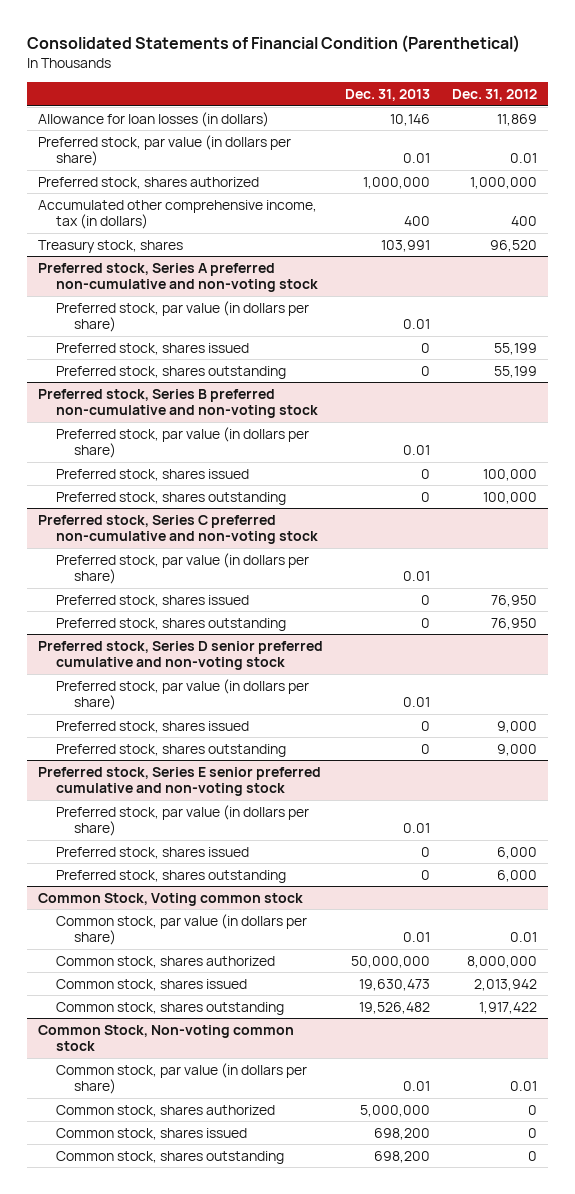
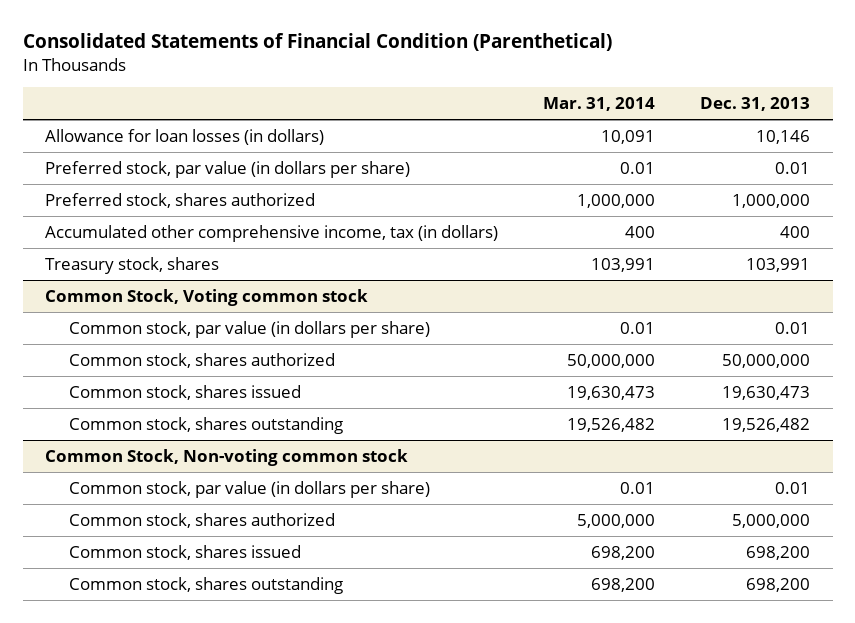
- | Dec. 31, 2013 | Dec. 31, 2012
+ | Mar. 31, 2014 | Dec. 31, 2013
- Preferred stock, Series A preferred non-cumulative and non-voting stock
- Preferred stock, par value (in dollars per share) | 0.01 |
- Preferred stock, shares issued | 0 | 55,199
- Preferred stock, shares outstanding | 0 | 55,199
- Preferred stock, Series B preferred non-cumulative and non-voting stock
- Preferred stock, par value (in dollars per share) | 0.01 |
- Preferred stock, shares issued | 0 | 100,000
- Preferred stock, shares outstanding | 0 | 100,000
- Preferred stock, Series C preferred non-cumulative and non-voting stock
- Preferred stock, par value (in dollars per share) | 0.01 |
- Preferred stock, shares issued | 0 | 76,950
- Preferred stock, shares outstanding | 0 | 76,950
- Preferred stock, Series D senior preferred cumulative and non-voting stock
- Preferred stock, par value (in dollars per share) | 0.01 |
- Preferred stock, shares issued | 0 | 9,000
- Preferred stock, shares outstanding | 0 | 9,000
- Preferred stock, Series E senior preferred cumulative and non-voting stock
- Preferred stock, par value (in dollars per share) | 0.01 |
- Preferred stock, shares issued | 0 | 6,000
- Preferred stock, shares outstanding | 0 | 6,000

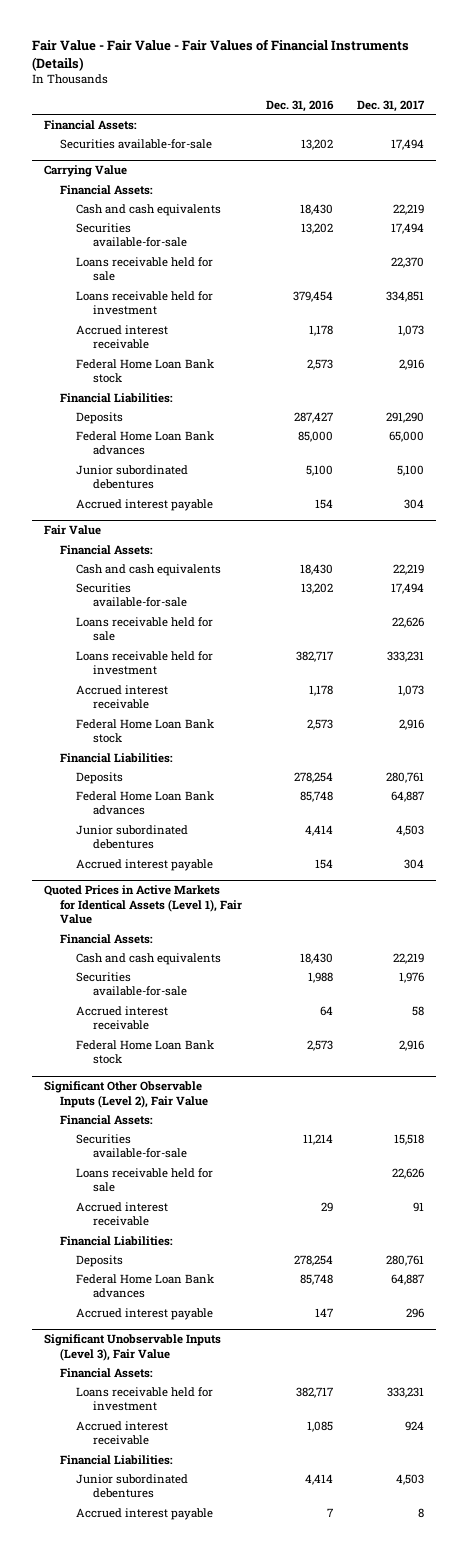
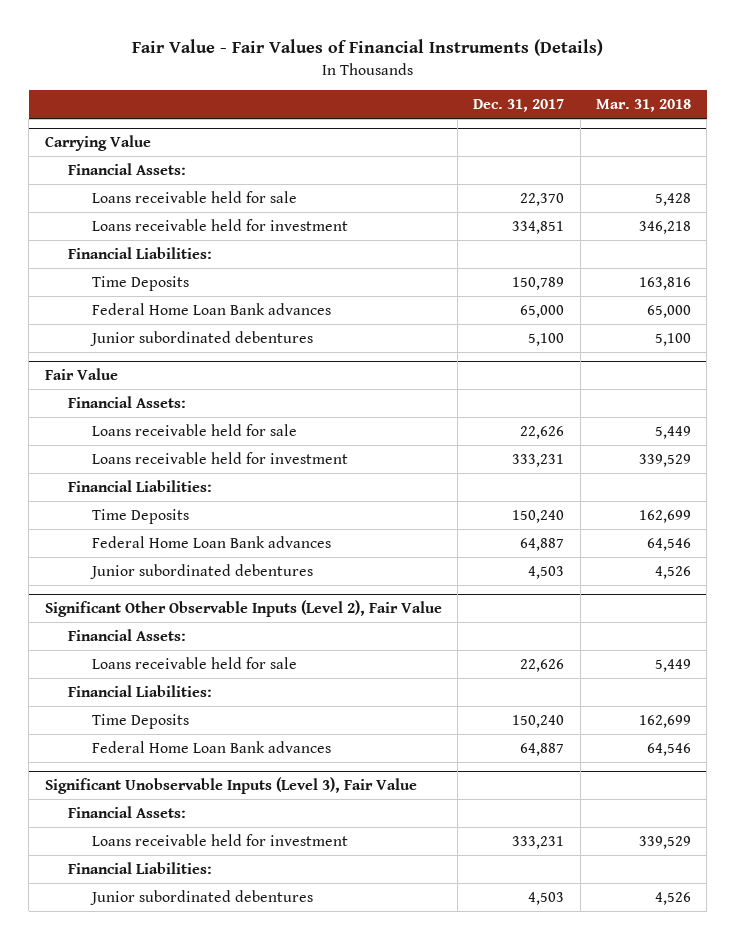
- Fair Value - Fair Value - Fair Values of Financial Instruments (Details)
+ Fair Value - Fair Values of Financial Instruments (Details)
- | Dec. 31, 2016 | Dec. 31, 2017
+ | Dec. 31, 2017 | Mar. 31, 2018
- Financial Assets:
- Securities available-for-sale | 13,202 | 17,494
@ Carrying Value
- Cash and cash equivalents | 18,430 | 22,219
- Securities available-for-sale | 13,202 | 17,494
- Accrued interest receivable | 1,178 | 1,073
- Federal Home Loan Bank stock | 2,573 | 2,916
- Deposits | 287,427 | 291,290
+ Time Deposits | 150,789 | 163,816
- Accrued interest payable | 154 | 304
@ Fair Value
- Cash and cash equivalents | 18,430 | 22,219
- Securities available-for-sale | 13,202 | 17,494
- Accrued interest receivable | 1,178 | 1,073
- Federal Home Loan Bank stock | 2,573 | 2,916
- Deposits | 278,254 | 280,761
+ Time Deposits | 150,240 | 162,699
- Accrued interest payable | 154 | 304
- Quoted Prices in Active Markets for Identical Assets (Level 1), Fair Value
- Financial Assets:
- Cash and cash equivalents | 18,430 | 22,219
- Securities available-for-sale | 1,988 | 1,976
- Accrued interest receivable | 64 | 58
- Federal Home Loan Bank stock | 2,573 | 2,916
@ Significant Other Observable Inputs (Level 2), Fair Value
- Securities available-for-sale | 11,214 | 15,518
- Accrued interest receivable | 29 | 91
- Deposits | 278,254 | 280,761
+ Time Deposits | 150,240 | 162,699
- Accrued interest payable | 147 | 296
@ Significant Unobservable Inputs (Level 3), Fair Value
- Accrued interest receivable | 1,085 | 924
- Accrued interest payable | 7 | 8

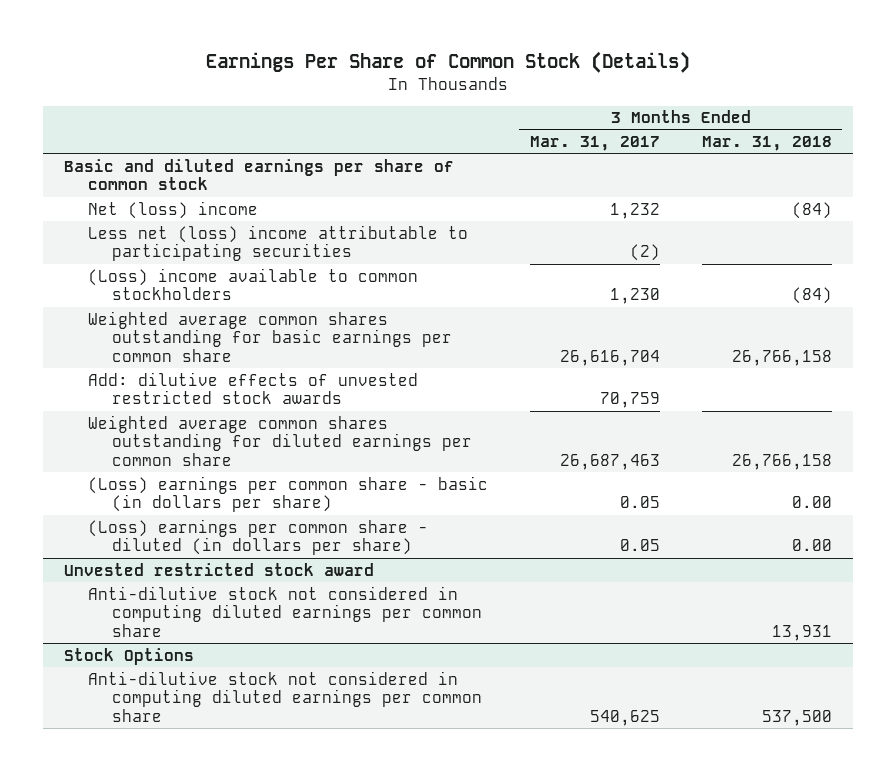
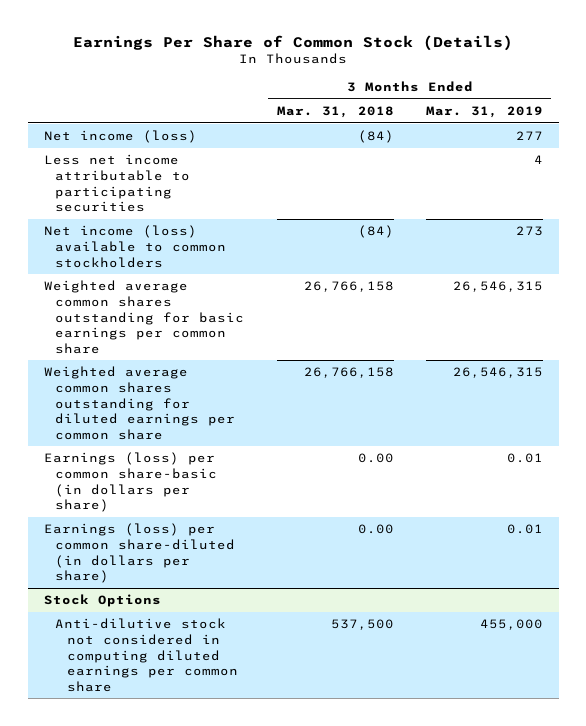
- | 3 Months Ended Mar. 31, 2017 | 3 Months Ended Mar. 31, 2018
+ | 3 Months Ended Mar. 31, 2018 | 3 Months Ended Mar. 31, 2019
- Basic and diluted earnings per share of common stock
- Net (loss) income | 1,232 | (84)
- Less net (loss) income attributable to participating securities | (2) |
- (Loss) income available to common stockholders | 1,230 | (84)
+ Net income (loss) | (84) | 277
+ Less net income attributable to participating securities | | 4
+ Net income (loss) available to common stockholders | (84) | 273
- Add: dilutive effects of unvested restricted stock awards | 70,759 |
- (Loss) earnings per common share - basic (in dollars per share) | 0.05 | 0.00
- (Loss) earnings per common share - diluted (in dollars per share) | 0.05 | 0.00
- Unvested restricted stock award
- Anti-dilutive stock not considered in computing diluted earnings per common share | | 13,931
+ Earnings (loss) per common share-basic (in dollars per share) | 0.00 | 0.01
+ Earnings (loss) per common share-diluted (in dollars per share) | 0.00 | 0.01

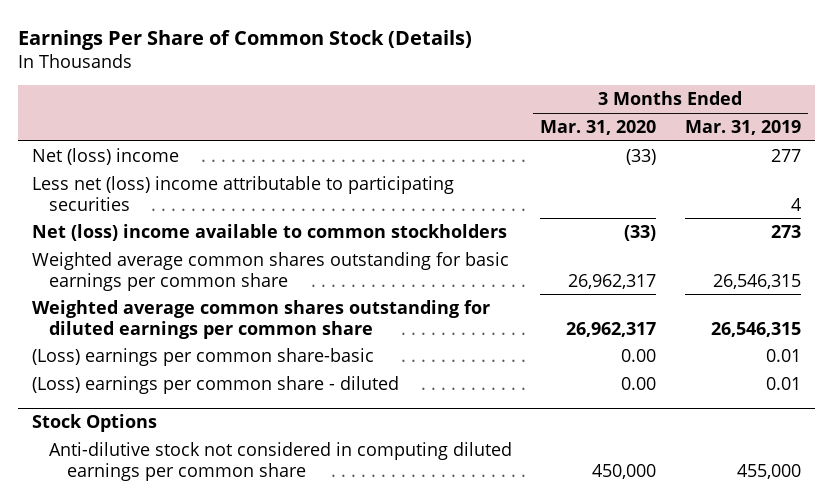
- | 3 Months Ended Mar. 31, 2018 | 3 Months Ended Mar. 31, 2019
+ | 3 Months Ended Mar. 31, 2020 | 3 Months Ended Mar. 31, 2019
- Net income (loss) | (84) | 277
- Less net income attributable to participating securities | | 4
- Net income (loss) available to common stockholders | (84) | 273
+ Net (loss) income | (33) | 277
+ Less net (loss) income attributable to participating securities | | 4
+ Net (loss) income available to common stockholders | (33) | 273
- Earnings (loss) per common share-basic (in dollars per share) | 0.00 | 0.01
- Earnings (loss) per common share-diluted (in dollars per share) | 0.00 | 0.01
+ (Loss) earnings per common share-basic | 0.00 | 0.01
+ (Loss) earnings per common share - diluted | 0.00 | 0.01

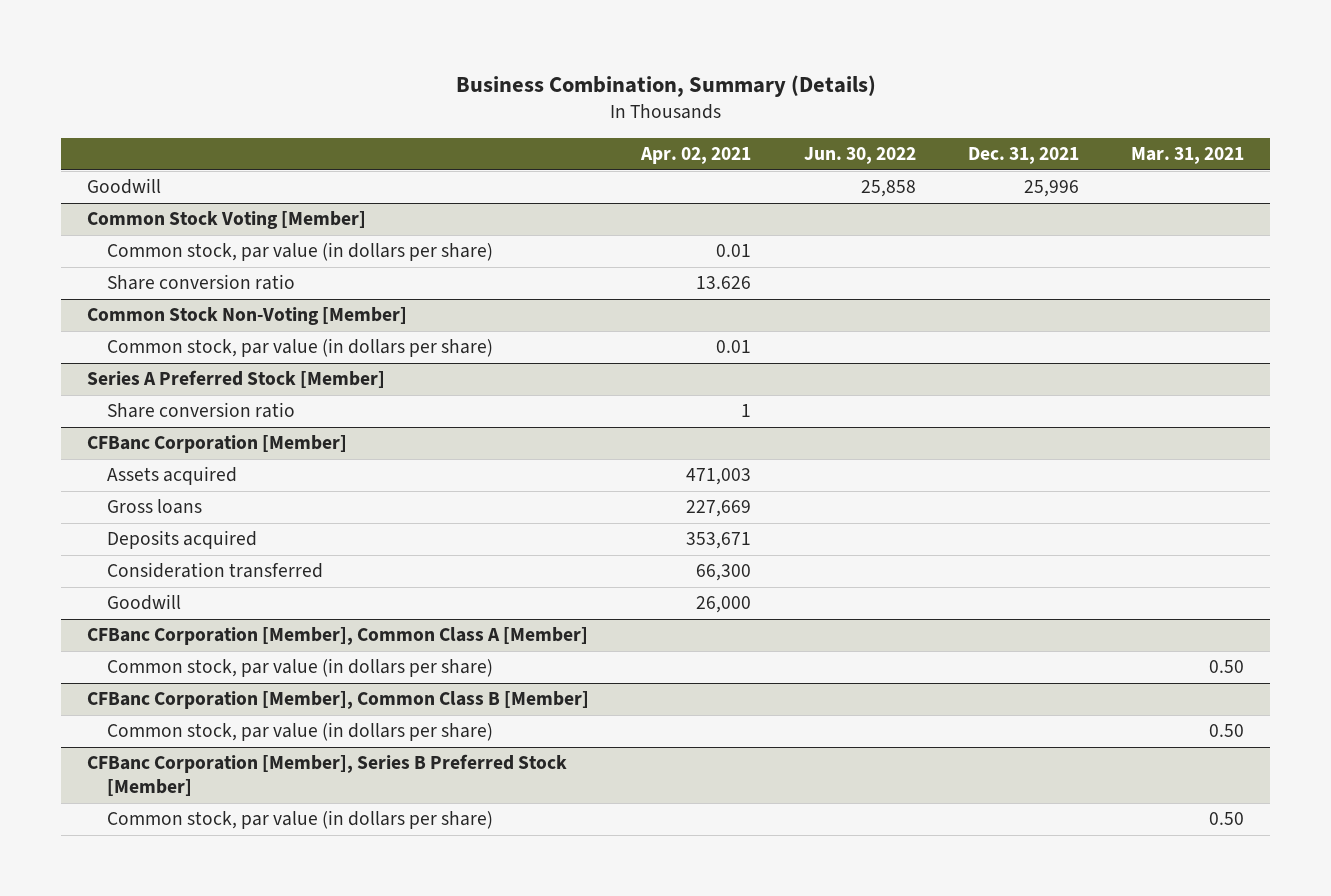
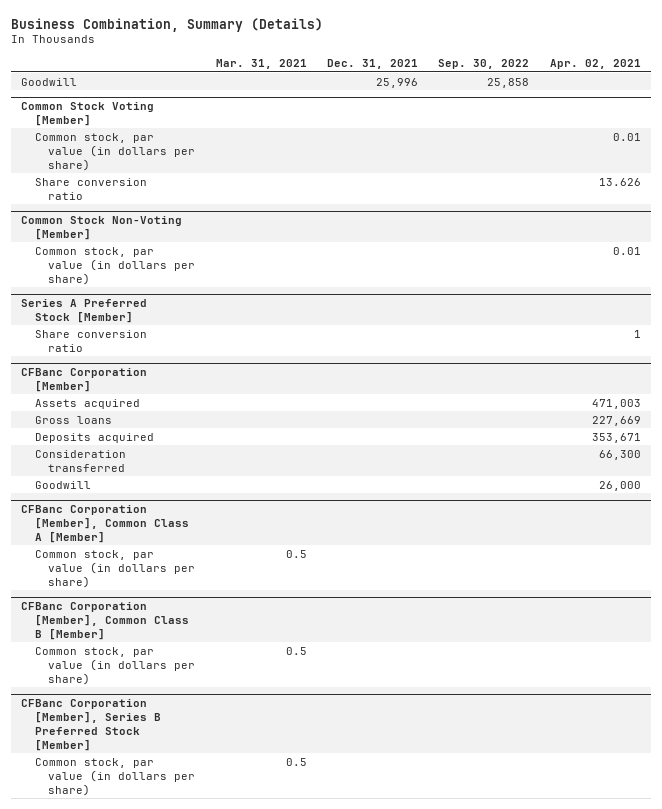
- | Apr. 02, 2021 | Jun. 30, 2022 | Dec. 31, 2021 | Mar. 31, 2021
+ | Mar. 31, 2021 | Dec. 31, 2021 | Sep. 30, 2022 | Apr. 02, 2021
@ CFBanc Corporation [Member], Common Class A [Member]
- Common stock, par value (in dollars per share) | | | | 0.50
+ Common stock, par value (in dollars per share) | 0.5 | | |
@ CFBanc Corporation [Member], Common Class B [Member]
- Common stock, par value (in dollars per share) | | | | 0.50
+ Common stock, par value (in dollars per share) | 0.5 | | |
@ CFBanc Corporation [Member], Series B Preferred Stock [Member]
- Common stock, par value (in dollars per share) | | | | 0.50
+ Common stock, par value (in dollars per share) | 0.5 | | |

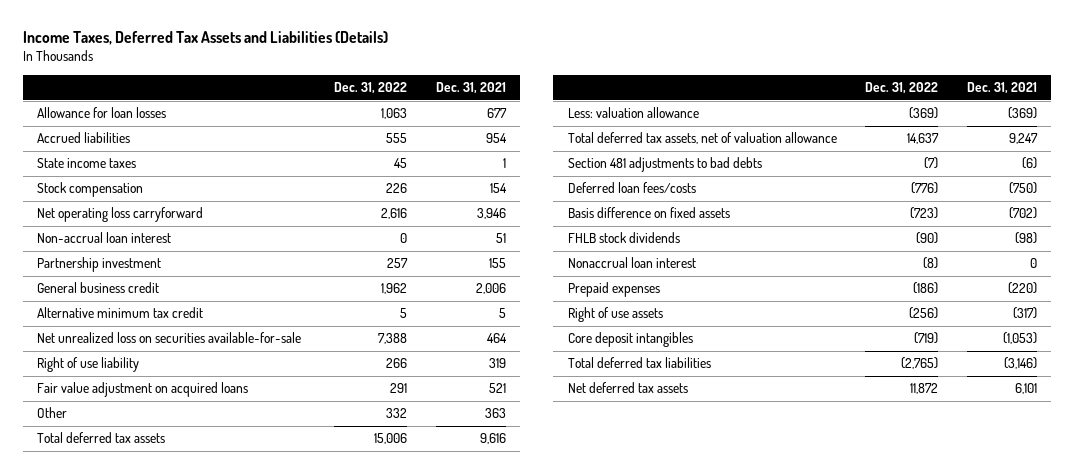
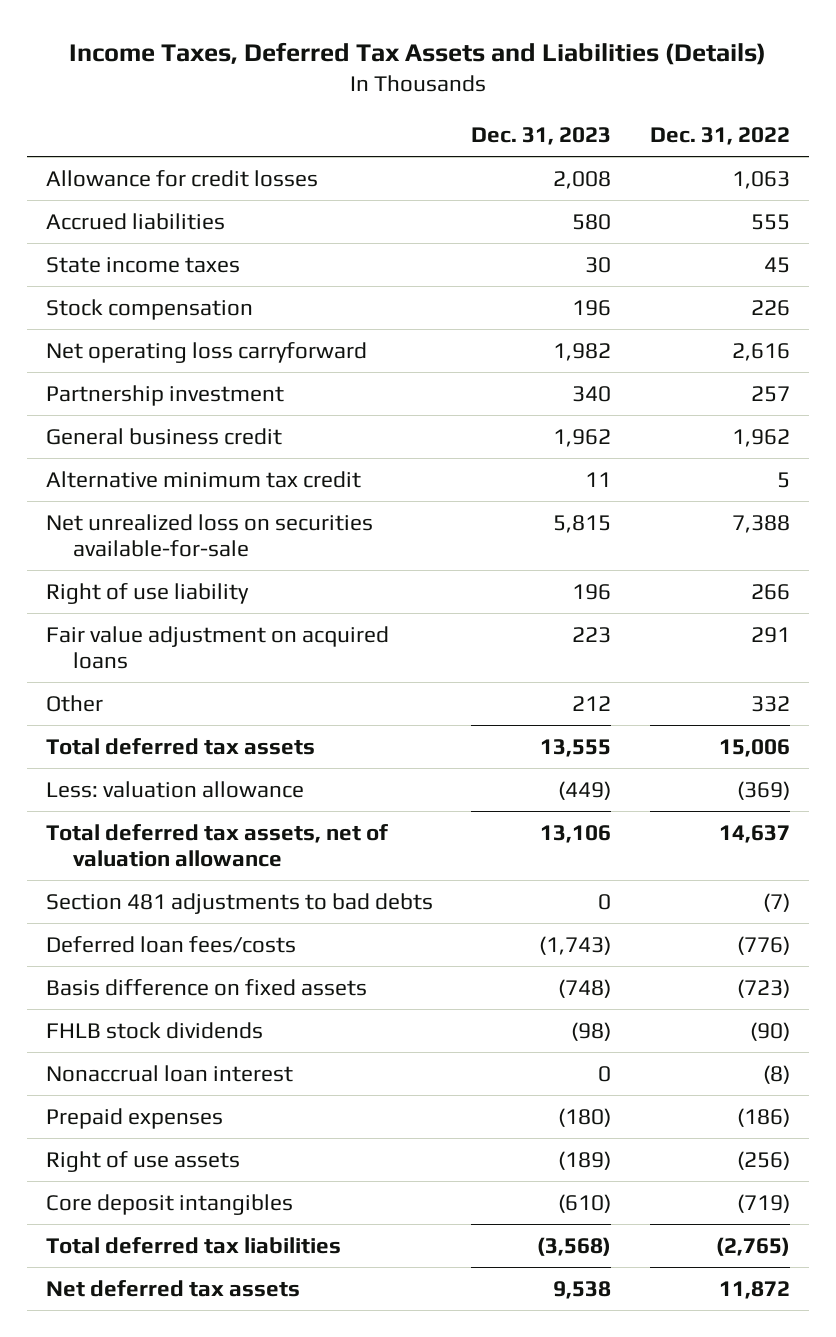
- | Dec. 31, 2022 | Dec. 31, 2021
+ | Dec. 31, 2023 | Dec. 31, 2022
- Allowance for loan losses | 1,063 | 677
+ Allowance for credit losses | 2,008 | 1,063
- Non-accrual loan interest | 0 | 51

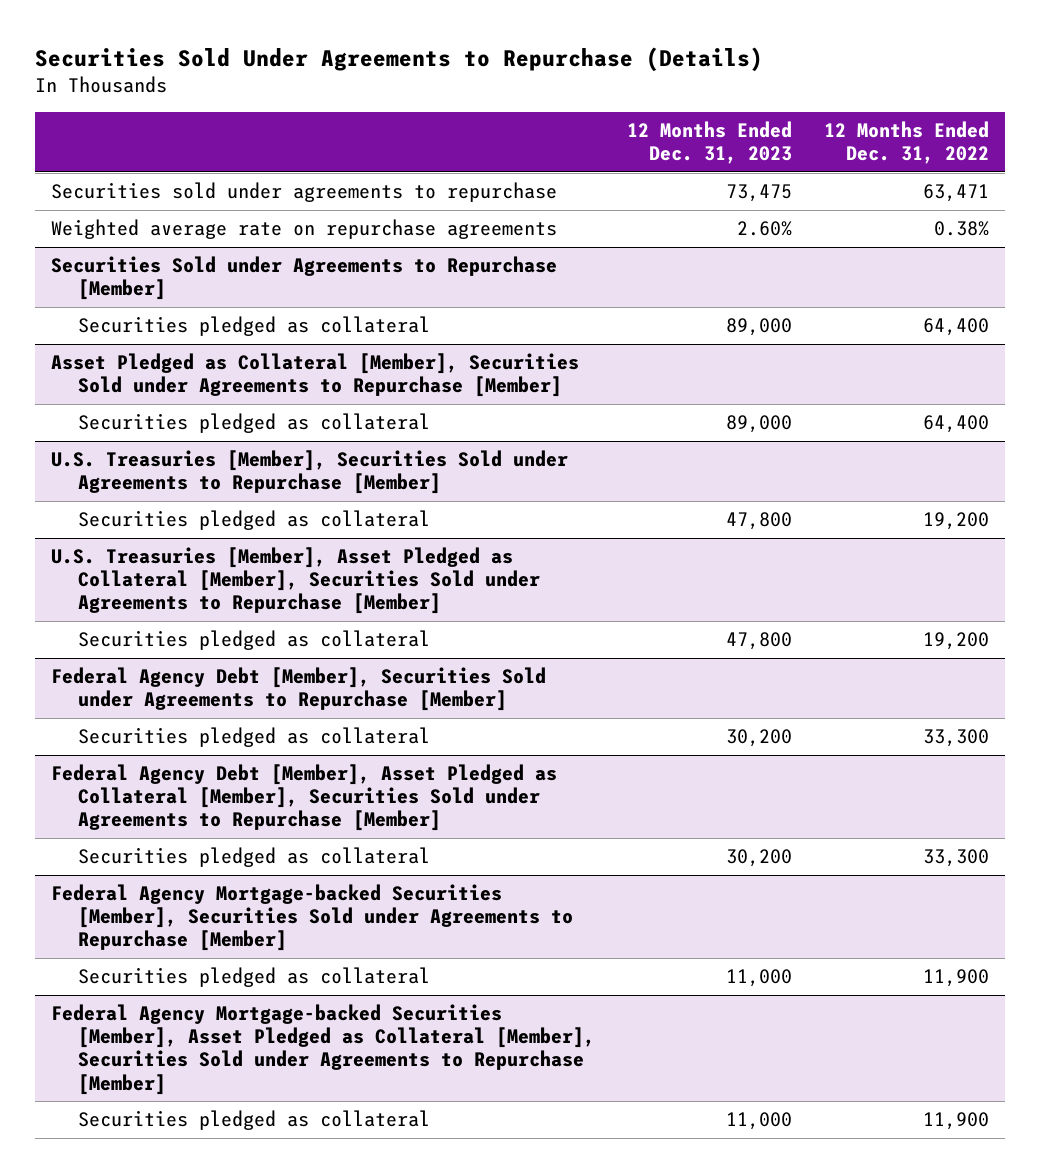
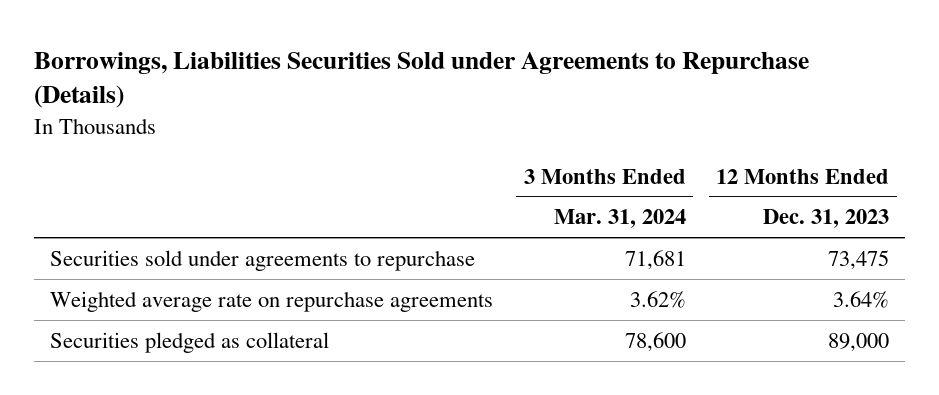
- Securities Sold Under Agreements to Repurchase (Details)
+ Borrowings, Liabilities Securities Sold under Agreements to Repurchase (Details)
- | 12 Months Ended Dec. 31, 2023 | 12 Months Ended Dec. 31, 2022
+ | 3 Months Ended Mar. 31, 2024 | 12 Months Ended Dec. 31, 2023
- Weighted average rate on repurchase agreements | 2.60% | 0.38%
- Securities Sold under Agreements to Repurchase [Member]
- Securities pledged as collateral | 89,000 | 64,400
- Asset Pledged as Collateral [Member], Securities Sold under Agreements to Repurchase [Member]
+ Weighted average rate on repurchase agreements | 3.62% | 3.64%
- U.S. Treasuries [Member], Securities Sold under Agreements to Repurchase [Member]
- Securities pledged as collateral | 47,800 | 19,200
- U.S. Treasuries [Member], Asset Pledged as Collateral [Member], Securities Sold under Agreements to Repurchase [Member]
- Securities pledged as collateral | 47,800 | 19,200
- Federal Agency Debt [Member], Securities Sold under Agreements to Repurchase [Member]
- Securities pledged as collateral | 30,200 | 33,300
- Federal Agency Debt [Member], Asset Pledged as Collateral [Member], Securities Sold under Agreements to Repurchase [Member]
- Securities pledged as collateral | 30,200 | 33,300
- Federal Agency Mortgage-backed Securities [Member], Securities Sold under Agreements to Repurchase [Member]
- Securities pledged as collateral | 11,000 | 11,900
- Federal Agency Mortgage-backed Securities [Member], Asset Pledged as Collateral [Member], Securities Sold under Agreements to Repurchase [Member]
- Securities pledged as collateral | 11,000 | 11,900

